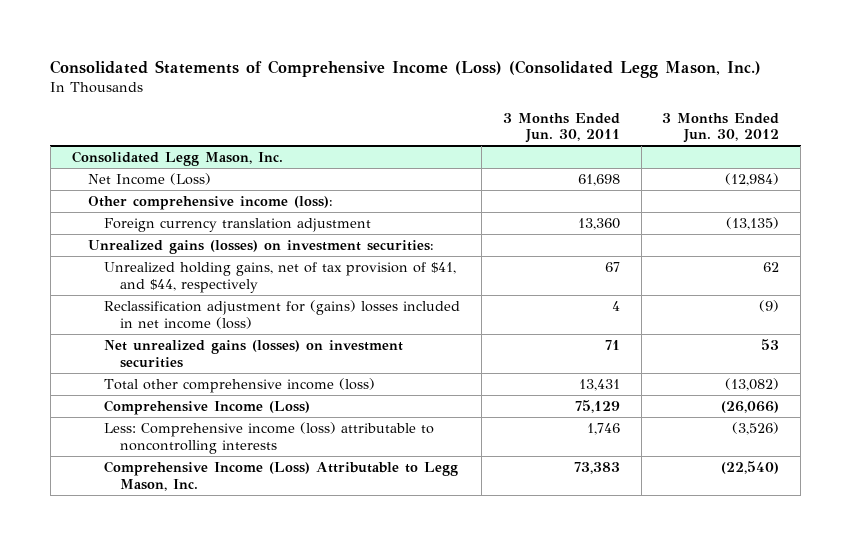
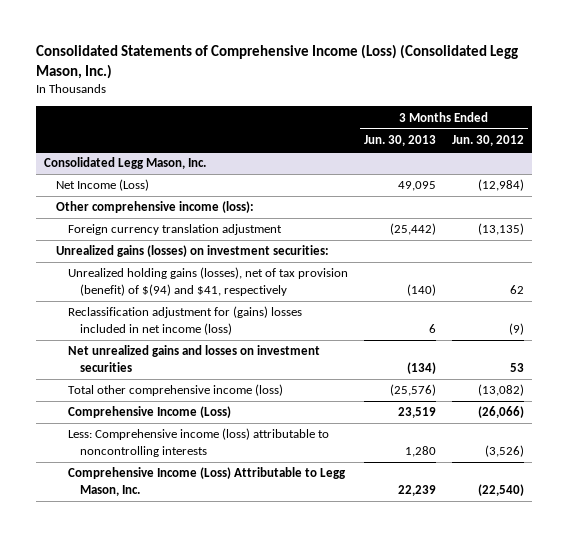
- | 3 Months Ended Jun. 30, 2011 | 3 Months Ended Jun. 30, 2012
+ | 3 Months Ended Jun. 30, 2013 | 3 Months Ended Jun. 30, 2012
@ Consolidated Legg Mason, Inc.
- Unrealized holding gains, net of tax provision of $41, and $44, respectively | 67 | 62
+ Unrealized holding gains (losses), net of tax provision (benefit) of $(94) and $41, respectively | (140) | 62
- Net unrealized gains (losses) on investment securities | 71 | 53
+ Net unrealized gains and losses on investment securities | (134) | 53

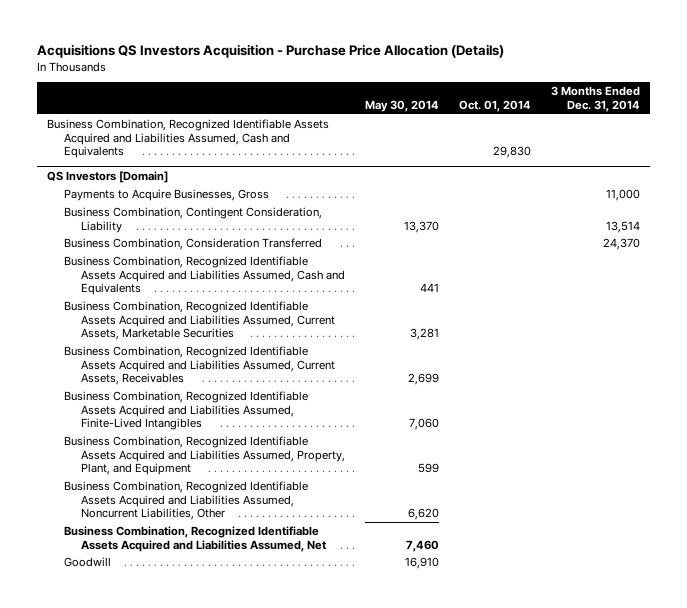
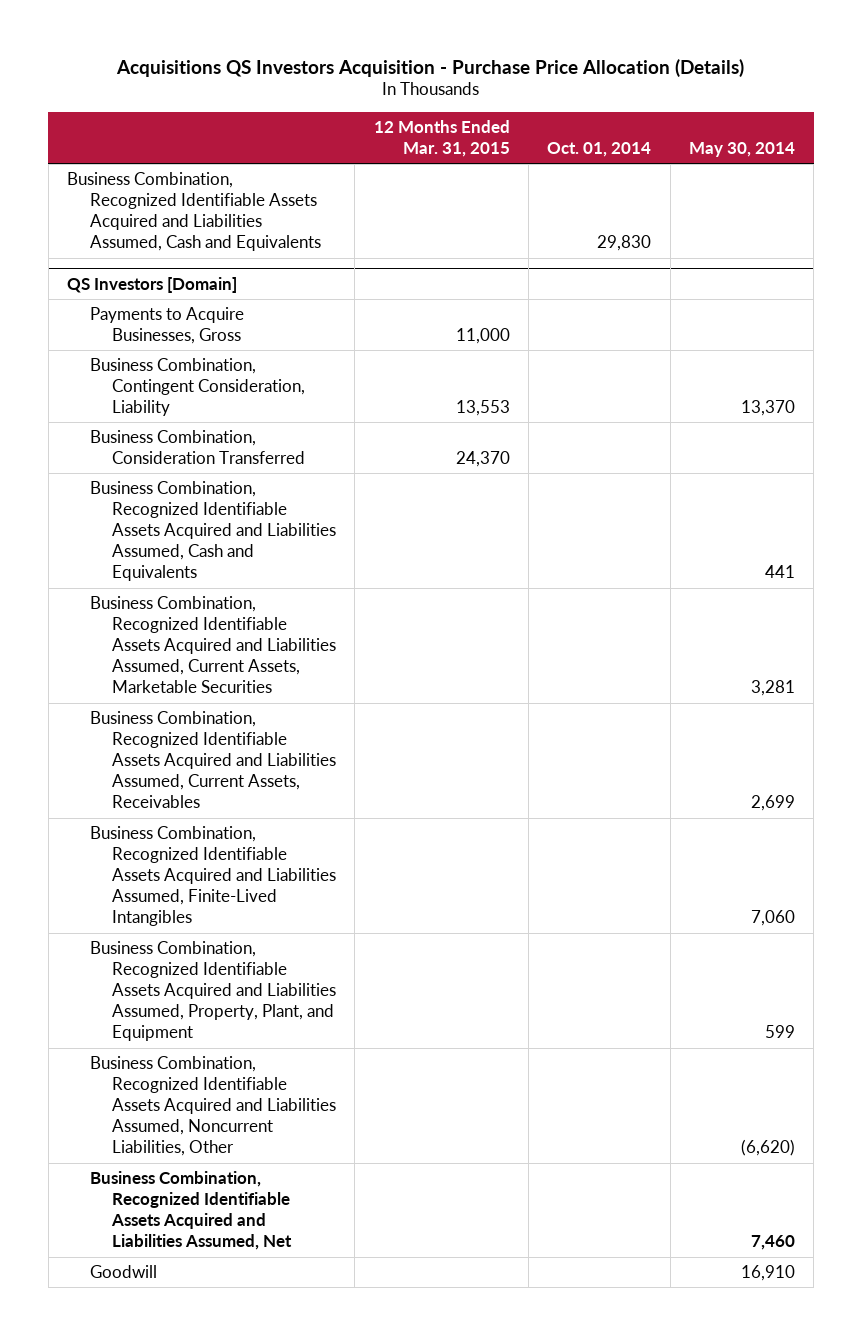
- | May 30, 2014 | Oct. 01, 2014 | 3 Months Ended Dec. 31, 2014
+ | 12 Months Ended Mar. 31, 2015 | Oct. 01, 2014 | May 30, 2014
@ QS Investors [Domain]
- Business Combination, Recognized Identifiable Assets Acquired and Liabilities Assumed, Noncurrent Liabilities, Other | 6,620 | |
+ Business Combination, Recognized Identifiable Assets Acquired and Liabilities Assumed, Noncurrent Liabilities, Other | | | (6,620)

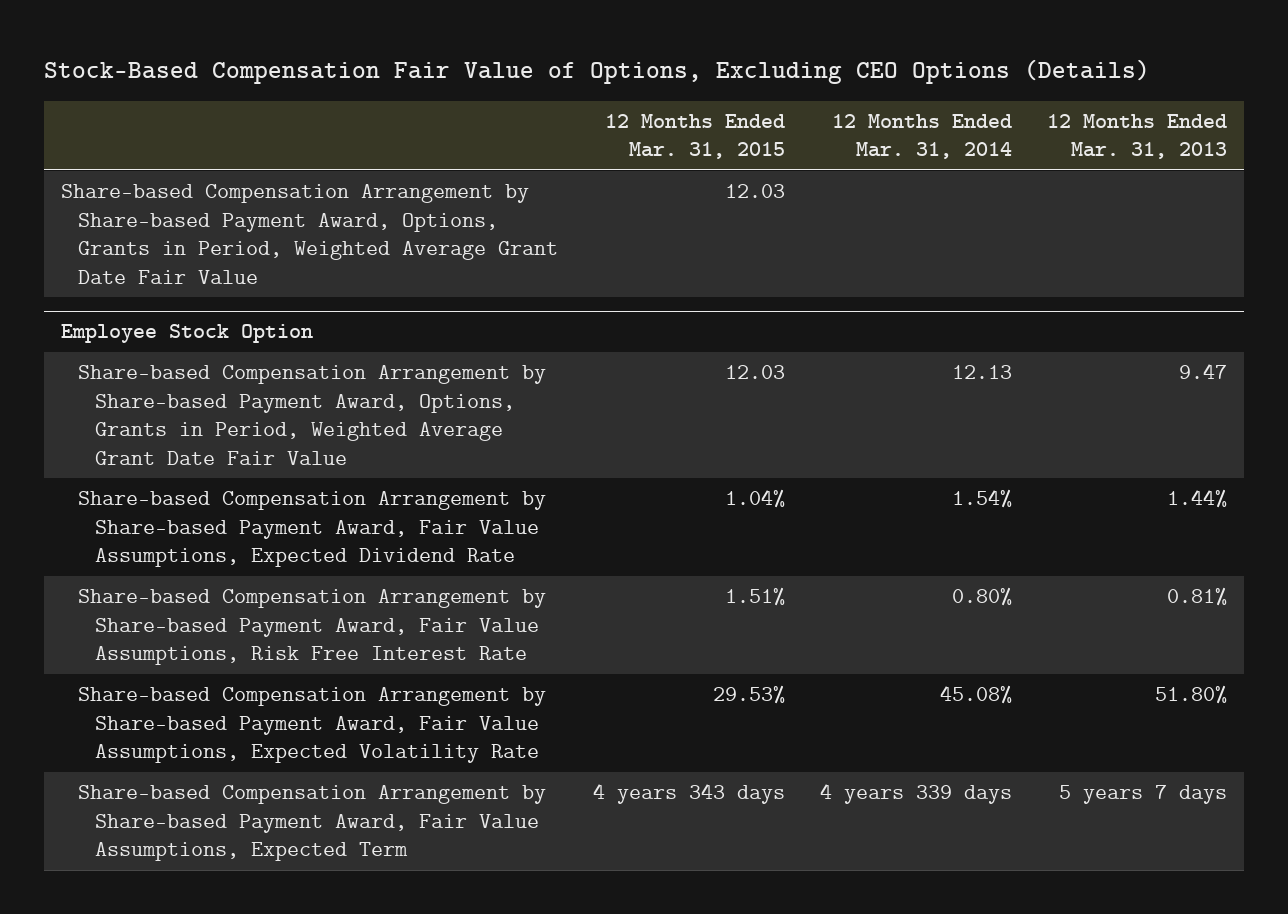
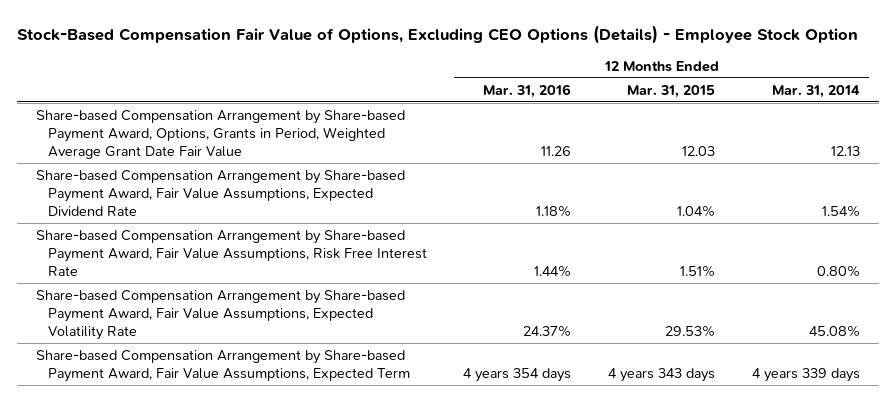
- Stock-Based Compensation Fair Value of Options, Excluding CEO Options (Details)
+ Stock-Based Compensation Fair Value of Options, Excluding CEO Options (Details) - Employee Stock Option
- | 12 Months Ended Mar. 31, 2015 | 12 Months Ended Mar. 31, 2014 | 12 Months Ended Mar. 31, 2013
+ | 12 Months Ended Mar. 31, 2016 | 12 Months Ended Mar. 31, 2015 | 12 Months Ended Mar. 31, 2014
- Share-based Compensation Arrangement by Share-based Payment Award, Options, Grants in Period, Weighted Average Grant Date Fair Value | 12.03 | |
- Employee Stock Option

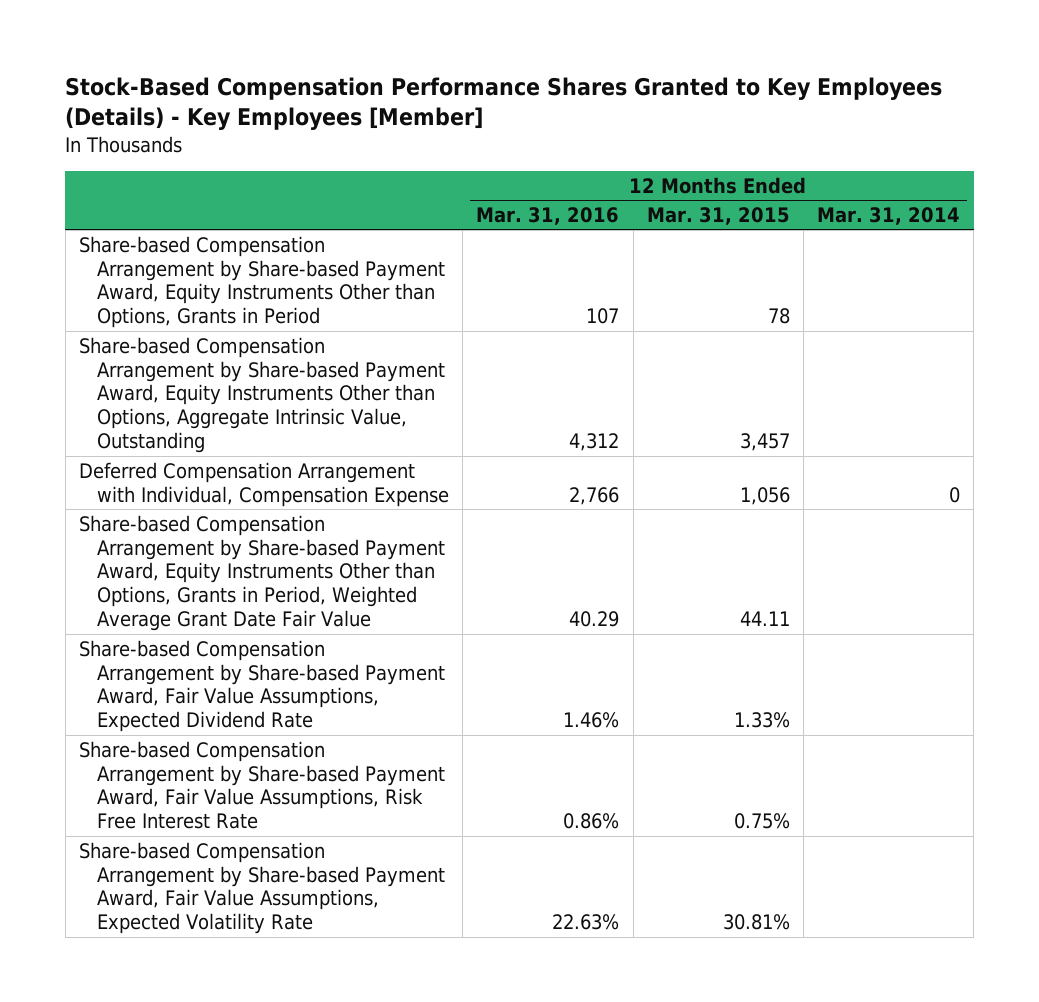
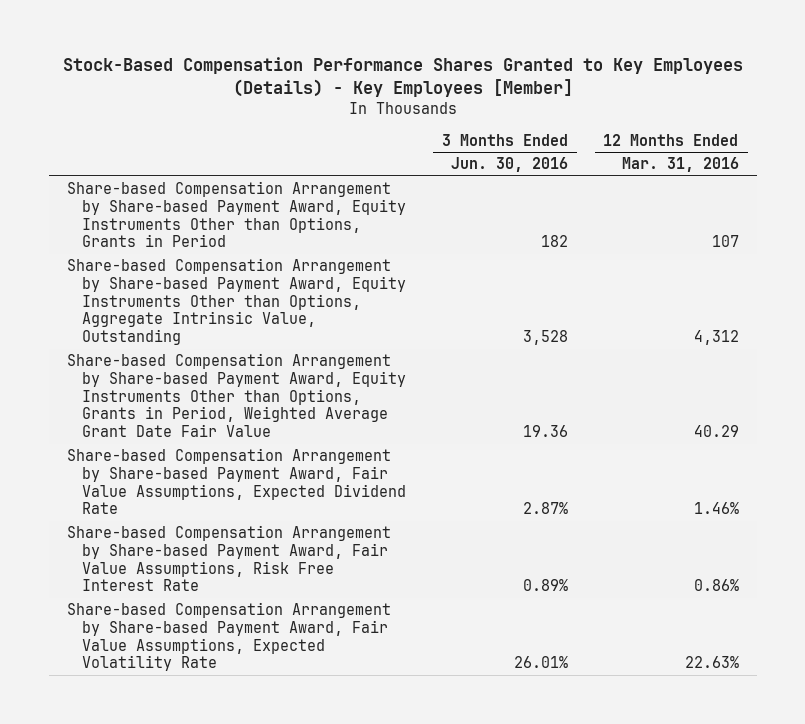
- | 12 Months Ended Mar. 31, 2016 | 12 Months Ended Mar. 31, 2015 | 12 Months Ended Mar. 31, 2014
+ | 3 Months Ended Jun. 30, 2016 | 12 Months Ended Mar. 31, 2016
- Deferred Compensation Arrangement with Individual, Compensation Expense | 2,766 | 1,056 | 0

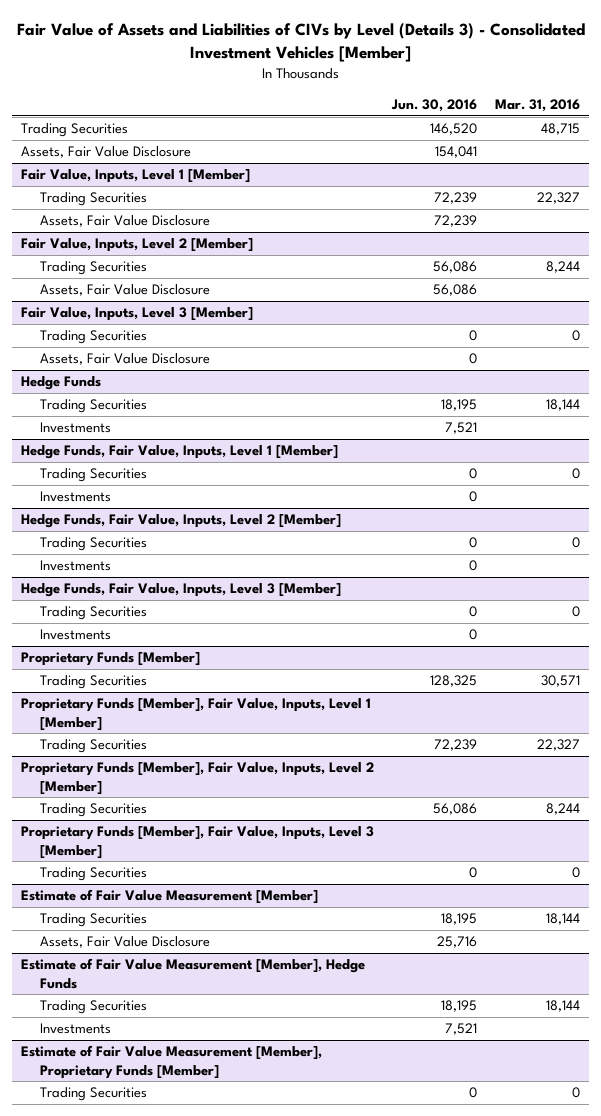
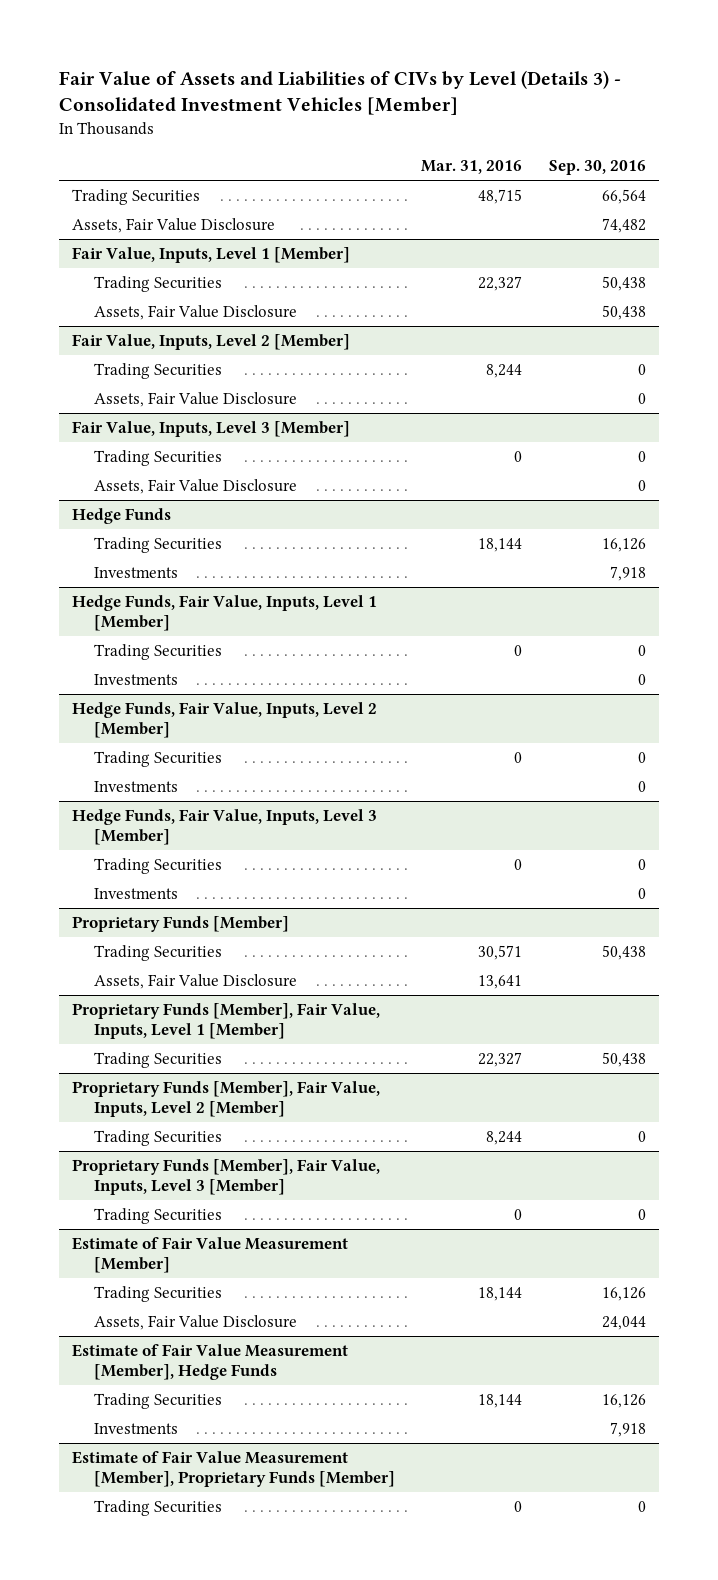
- | Jun. 30, 2016 | Mar. 31, 2016
+ | Mar. 31, 2016 | Sep. 30, 2016
@ Proprietary Funds [Member]
+ Assets, Fair Value Disclosure | 13,641 |

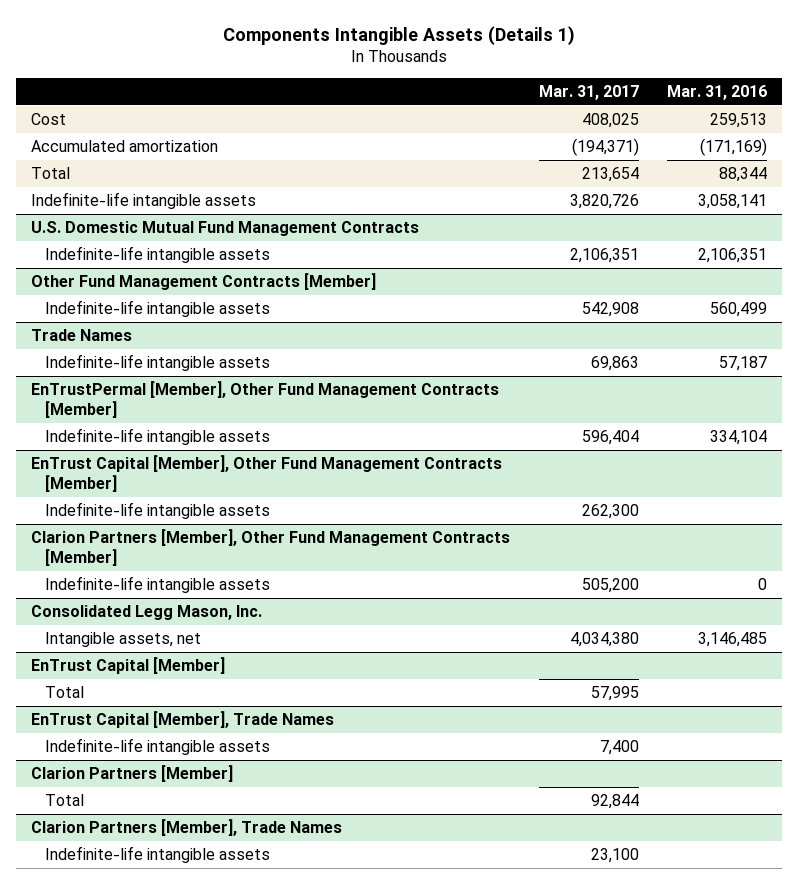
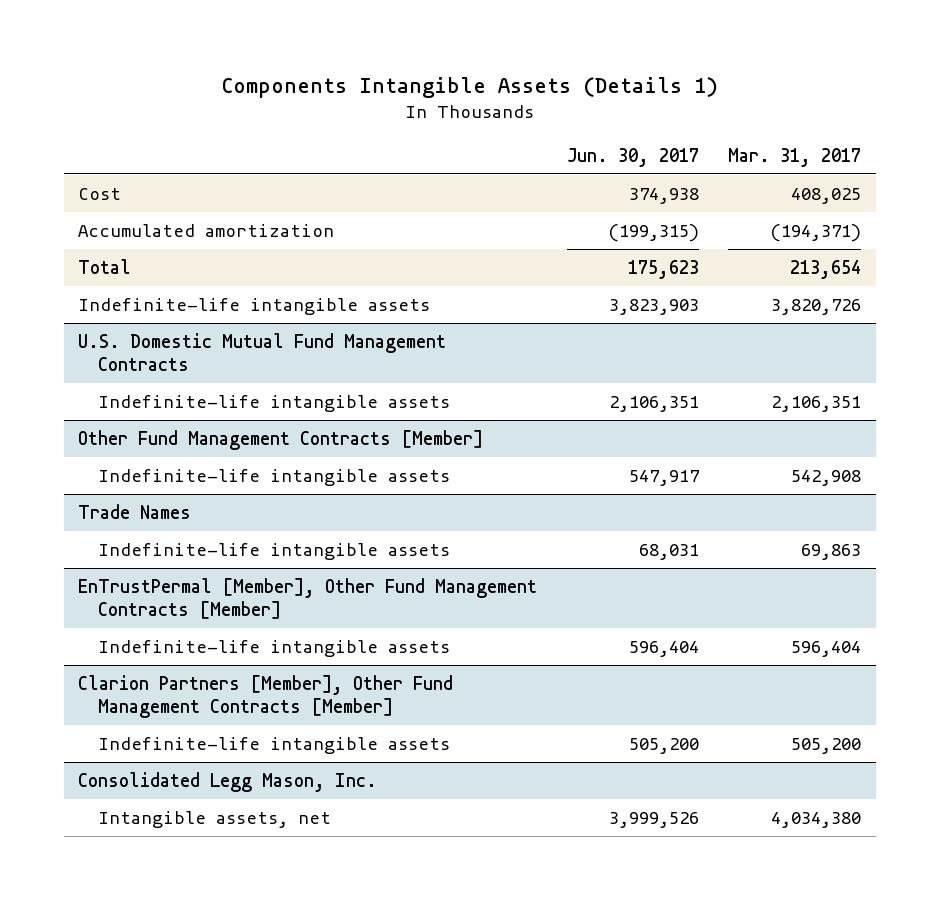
- | Mar. 31, 2017 | Mar. 31, 2016
+ | Jun. 30, 2017 | Mar. 31, 2017
- EnTrust Capital [Member], Other Fund Management Contracts [Member]
- Indefinite-life intangible assets | 262,300 |
- EnTrust Capital [Member]
- Total | 57,995 |
- EnTrust Capital [Member], Trade Names
- Indefinite-life intangible assets | 7,400 |
- Clarion Partners [Member]
- Total | 92,844 |
- Clarion Partners [Member], Trade Names
- Indefinite-life intangible assets | 23,100 |

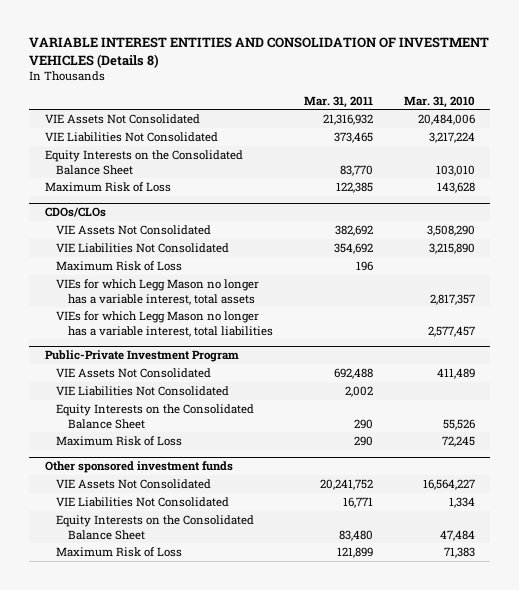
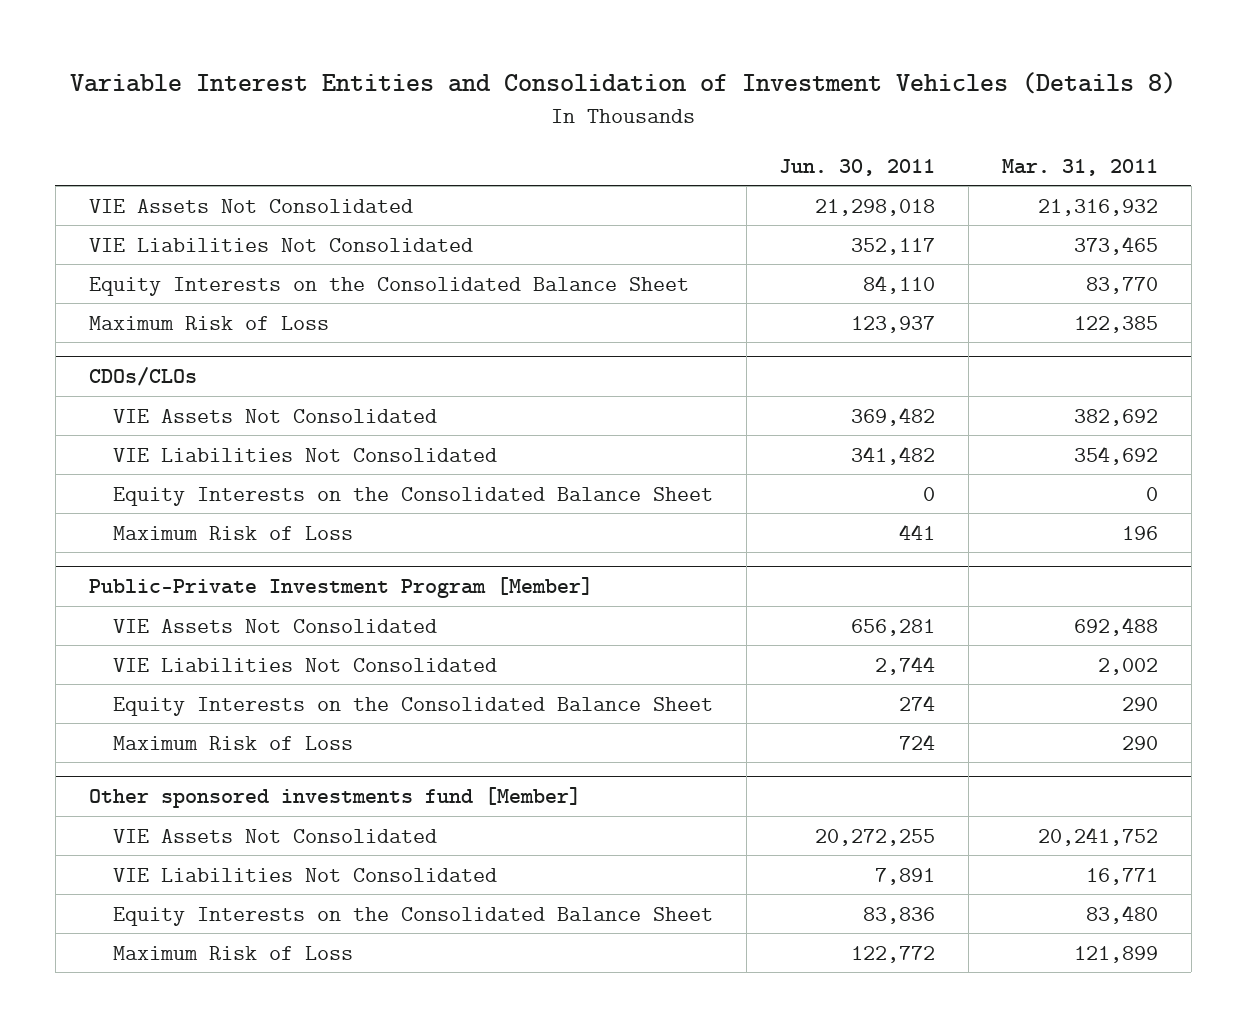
- VARIABLE INTEREST ENTITIES AND CONSOLIDATION OF INVESTMENT VEHICLES (Details 8)
+ Variable Interest Entities and Consolidation of Investment Vehicles (Details 8)
- | Mar. 31, 2011 | Mar. 31, 2010
+ | Jun. 30, 2011 | Mar. 31, 2011
@ CDOs/CLOs
+ Equity Interests on the Consolidated Balance Sheet | 0 | 0
- VIEs for which Legg Mason no longer has a variable interest, total assets | | 2,817,357
- VIEs for which Legg Mason no longer has a variable interest, total liabilities | | 2,577,457
- Public-Private Investment Program
+ Public-Private Investment Program [Member]
- Other sponsored investment funds
+ Other sponsored investments fund [Member]

